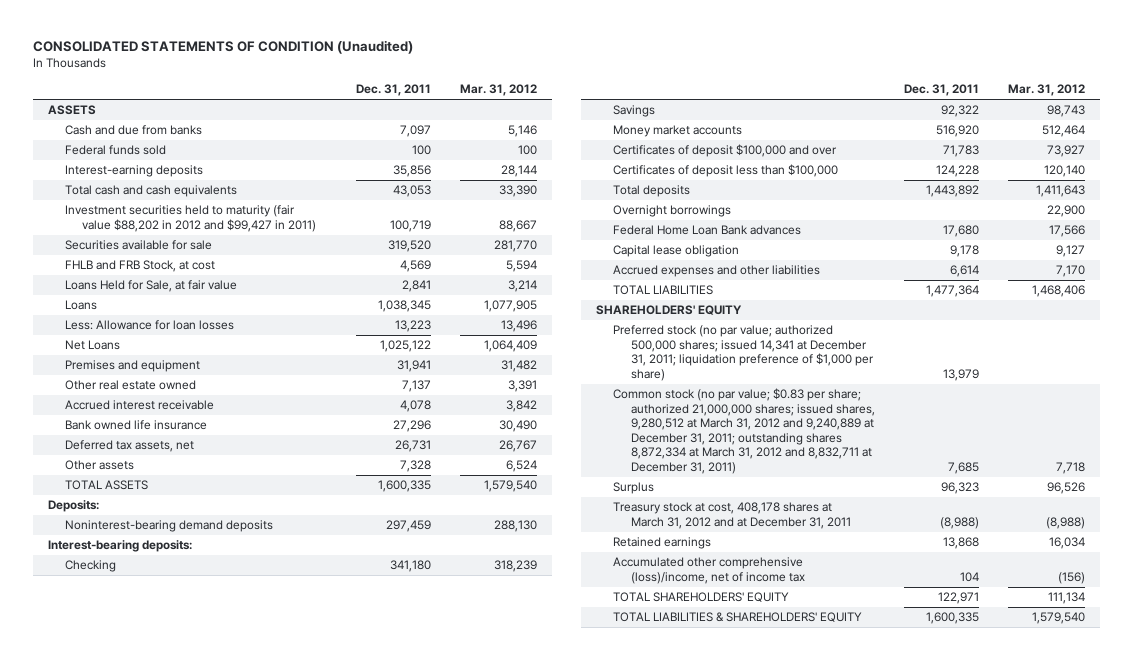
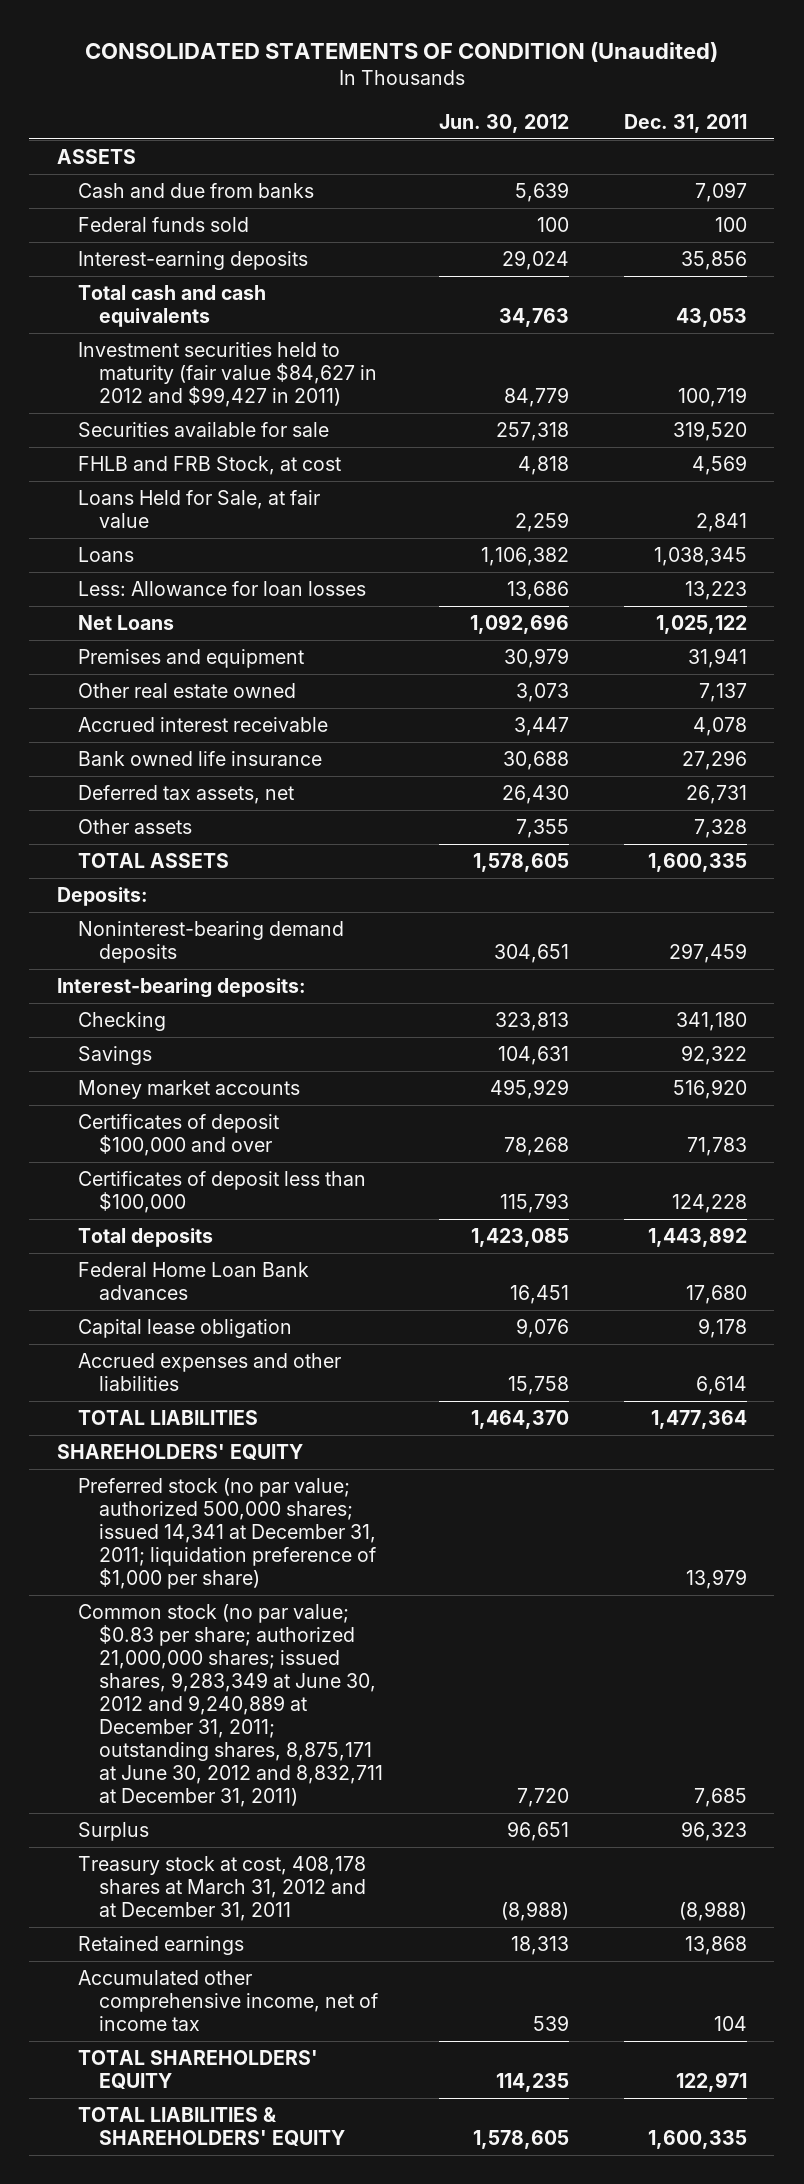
- | Dec. 31, 2011 | Mar. 31, 2012
+ | Jun. 30, 2012 | Dec. 31, 2011
- Investment securities held to maturity (fair value $88,202 in 2012 and $99,427 in 2011) | 100,719 | 88,667
+ Investment securities held to maturity (fair value $84,627 in 2012 and $99,427 in 2011) | 84,779 | 100,719
- Overnight borrowings | | 22,900
- Common stock (no par value; $0.83 per share; authorized 21,000,000 shares; issued shares, 9,280,512 at March 31, 2012 and 9,240,889 at December 31, 2011; outstanding shares 8,872,334 at March 31, 2012 and 8,832,711 at December 31, 2011) | 7,685 | 7,718
+ Common stock (no par value; $0.83 per share; authorized 21,000,000 shares; issued shares, 9,283,349 at June 30, 2012 and 9,240,889 at December 31, 2011; outstanding shares, 8,875,171 at June 30, 2012 and 8,832,711 at December 31, 2011) | 7,720 | 7,685
- Accumulated other comprehensive (loss)/income, net of income tax | 104 | (156)
+ Accumulated other comprehensive income, net of income tax | 539 | 104

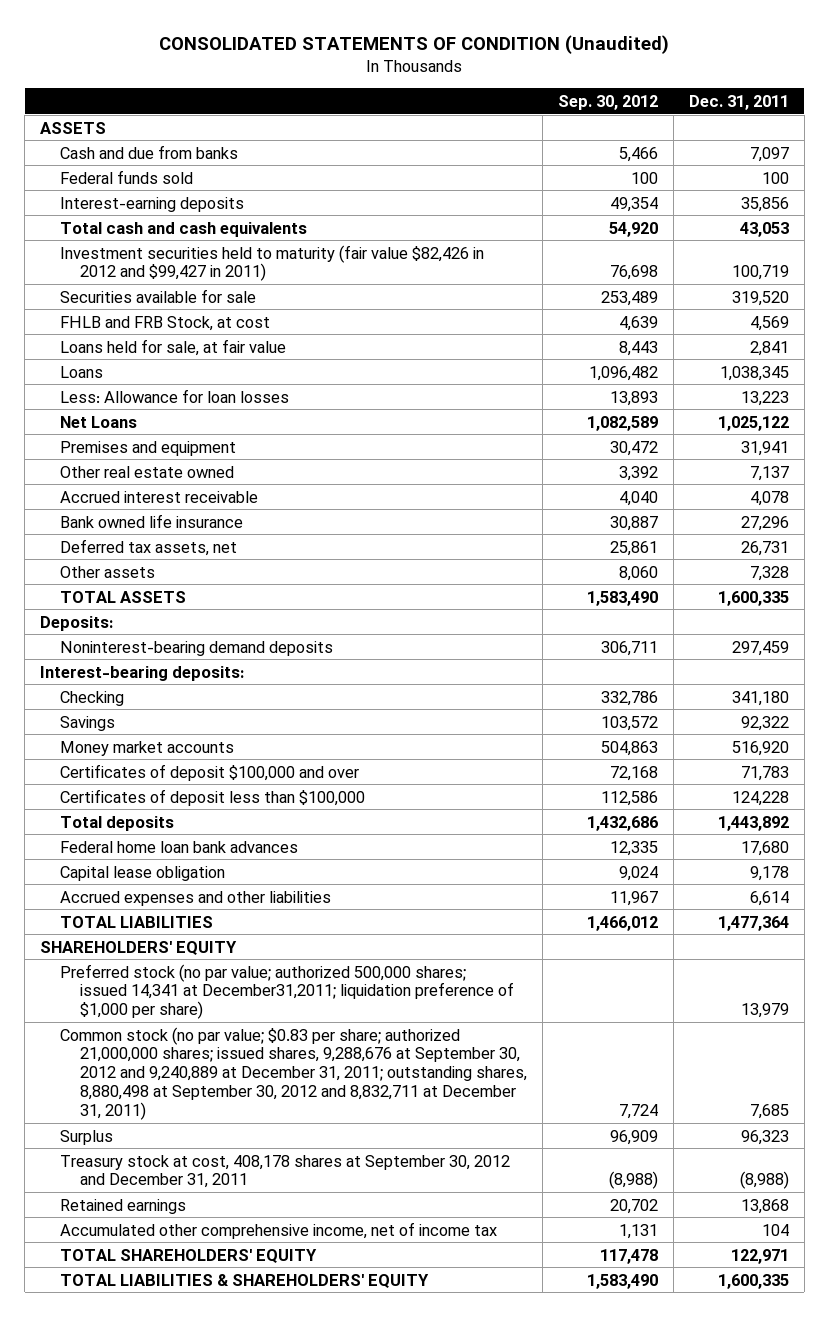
- | Jun. 30, 2012 | Dec. 31, 2011
+ | Sep. 30, 2012 | Dec. 31, 2011
- Investment securities held to maturity (fair value $84,627 in 2012 and $99,427 in 2011) | 84,779 | 100,719
+ Investment securities held to maturity (fair value $82,426 in 2012 and $99,427 in 2011) | 76,698 | 100,719
- Loans Held for Sale, at fair value | 2,259 | 2,841
+ Loans held for sale, at fair value | 8,443 | 2,841
- Federal Home Loan Bank advances | 16,451 | 17,680
+ Federal home loan bank advances | 12,335 | 17,680
- Preferred stock (no par value; authorized 500,000 shares; issued 14,341 at December 31, 2011; liquidation preference of $1,000 per share) | | 13,979
- Common stock (no par value; $0.83 per share; authorized 21,000,000 shares; issued shares, 9,283,349 at June 30, 2012 and 9,240,889 at December 31, 2011; outstanding shares, 8,875,171 at June 30, 2012 and 8,832,711 at December 31, 2011) | 7,720 | 7,685
+ Preferred stock (no par value; authorized 500,000 shares; issued 14,341 at December31,2011; liquidation preference of $1,000 per share) | | 13,979
+ Common stock (no par value; $0.83 per share; authorized 21,000,000 shares; issued shares, 9,288,676 at September 30, 2012 and 9,240,889 at December 31, 2011; outstanding shares, 8,880,498 at September 30, 2012 and 8,832,711 at December 31, 2011) | 7,724 | 7,685
- Treasury stock at cost, 408,178 shares at March 31, 2012 and at December 31, 2011 | (8,988) | (8,988)
+ Treasury stock at cost, 408,178 shares at September 30, 2012 and December 31, 2011 | (8,988) | (8,988)

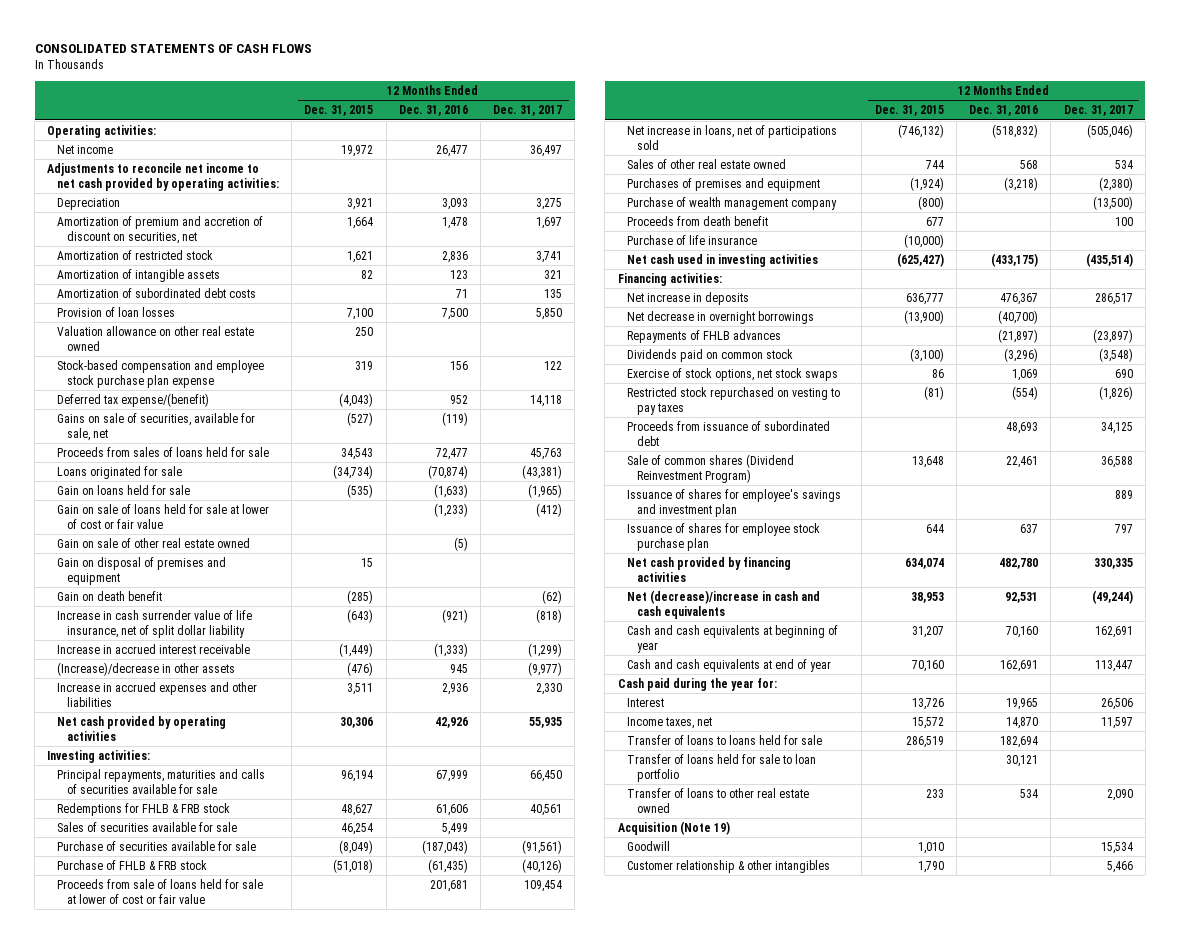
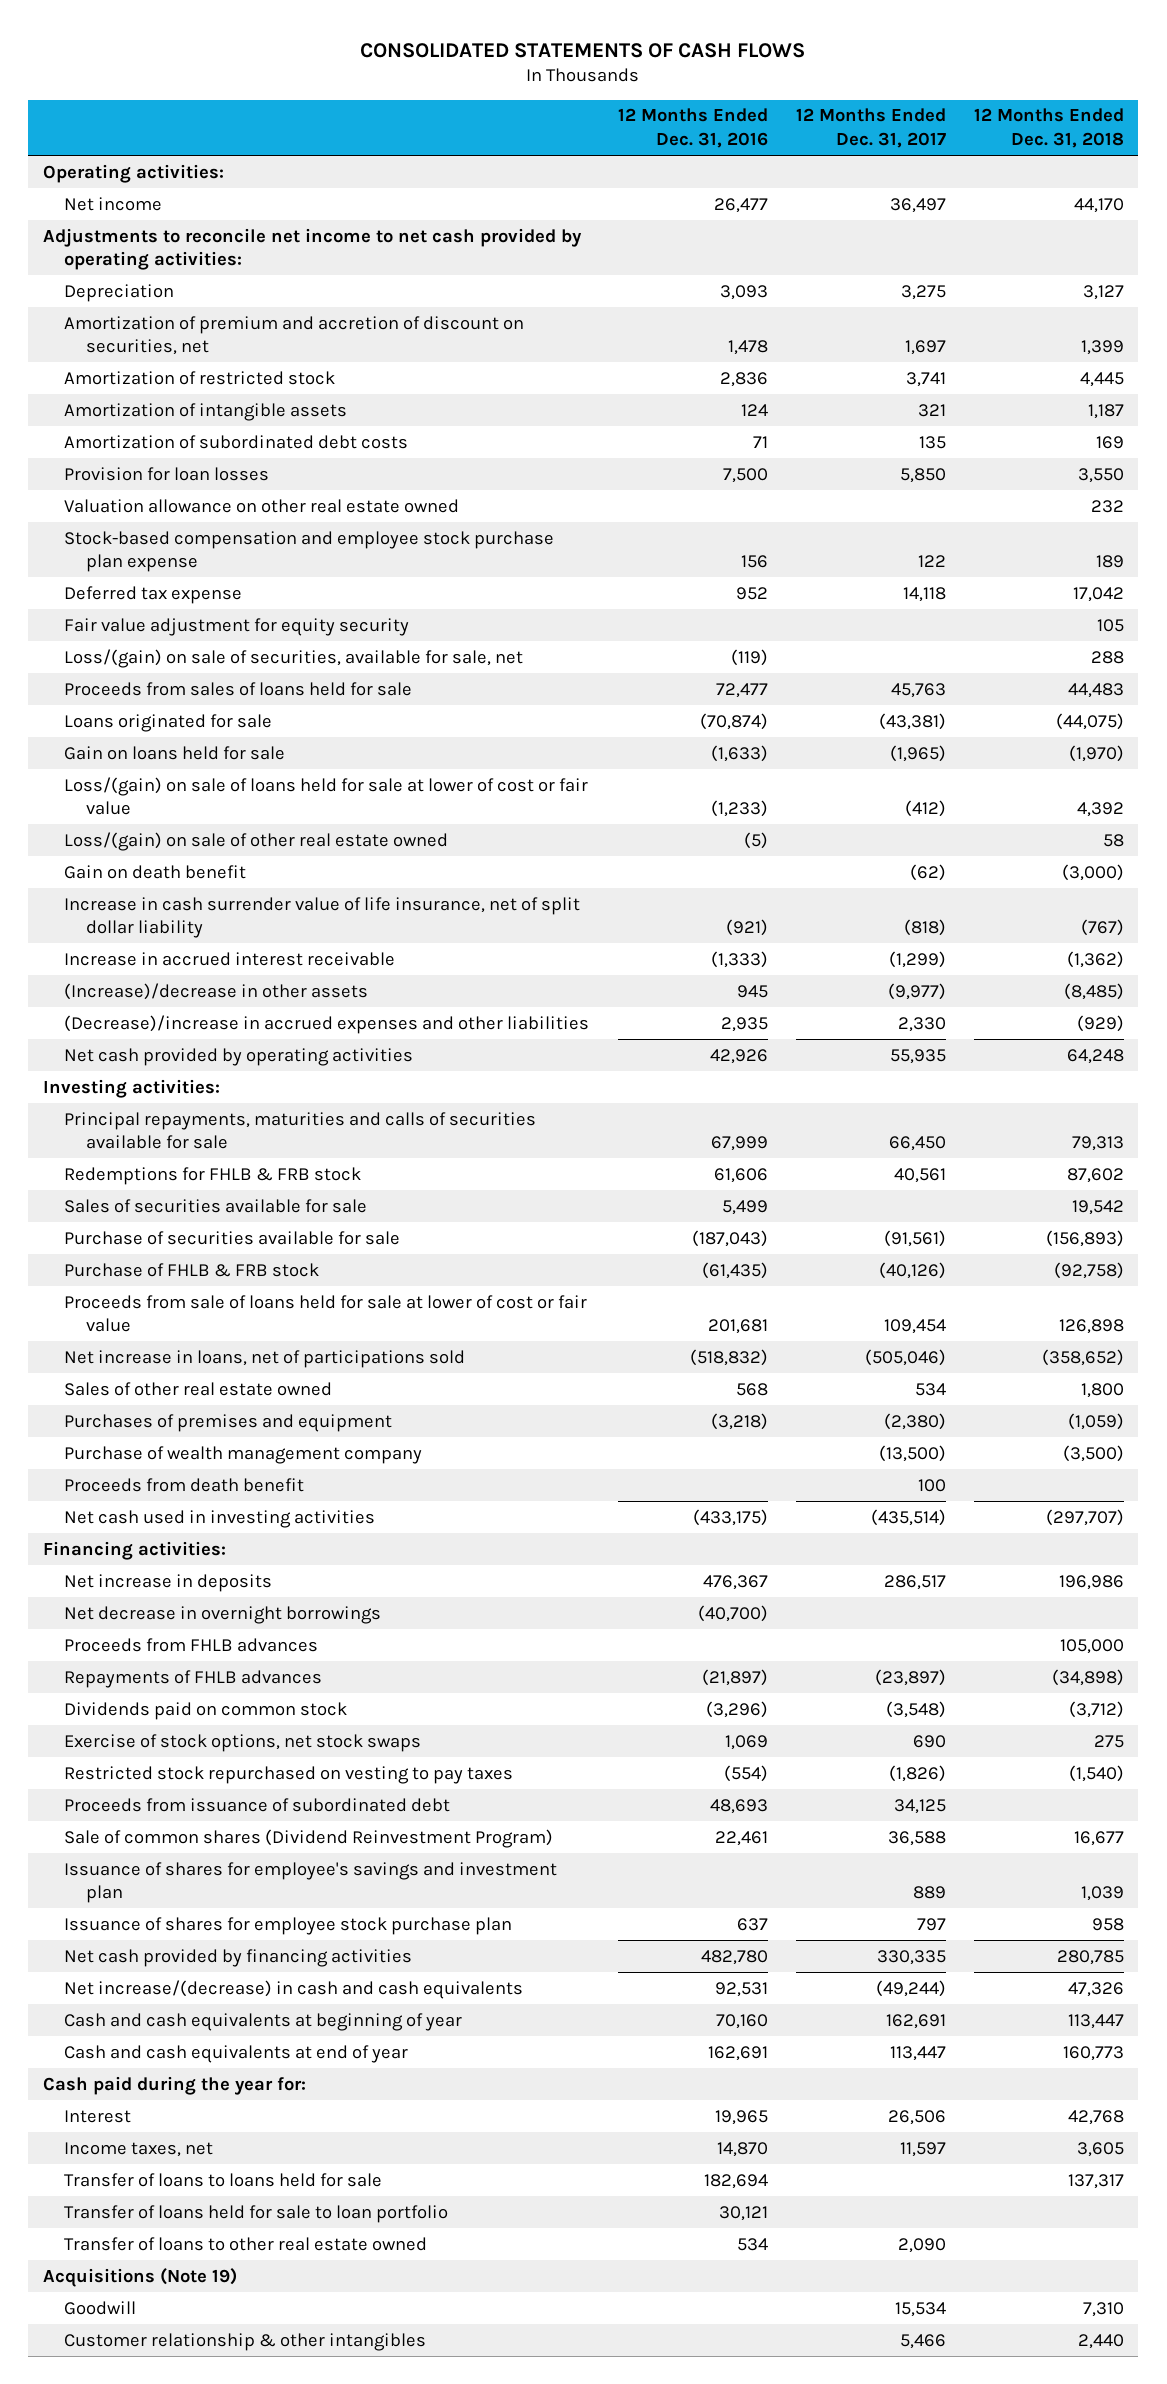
- | 12 Months Ended Dec. 31, 2015 | 12 Months Ended Dec. 31, 2016 | 12 Months Ended Dec. 31, 2017
+ | 12 Months Ended Dec. 31, 2016 | 12 Months Ended Dec. 31, 2017 | 12 Months Ended Dec. 31, 2018
- Amortization of intangible assets | 82 | 123 | 321
+ Amortization of intangible assets | 124 | 321 | 1,187
- Provision of loan losses | 7,100 | 7,500 | 5,850
+ Provision for loan losses | 7,500 | 5,850 | 3,550
- Deferred tax expense/(benefit) | (4,043) | 952 | 14,118
- Gains on sale of securities, available for sale, net | (527) | (119) |
+ Deferred tax expense | 952 | 14,118 | 17,042
+ Fair value adjustment for equity security | | | 105
+ Loss/(gain) on sale of securities, available for sale, net | (119) | | 288
- Gain on sale of loans held for sale at lower of cost or fair value | | (1,233) | (412)
- Gain on sale of other real estate owned | | (5) |
- Gain on disposal of premises and equipment | 15 | |
+ Loss/(gain) on sale of loans held for sale at lower of cost or fair value | (1,233) | (412) | 4,392
+ Loss/(gain) on sale of other real estate owned | (5) | | 58
- Increase in accrued expenses and other liabilities | 3,511 | 2,936 | 2,330
+ (Decrease)/increase in accrued expenses and other liabilities | 2,935 | 2,330 | (929)
- Purchase of life insurance | (10,000) | |
+ Proceeds from FHLB advances | | | 105,000
- Net (decrease)/increase in cash and cash equivalents | 38,953 | 92,531 | (49,244)
+ Net increase/(decrease) in cash and cash equivalents | 92,531 | (49,244) | 47,326
- Acquisition (Note 19)
+ Acquisitions (Note 19)

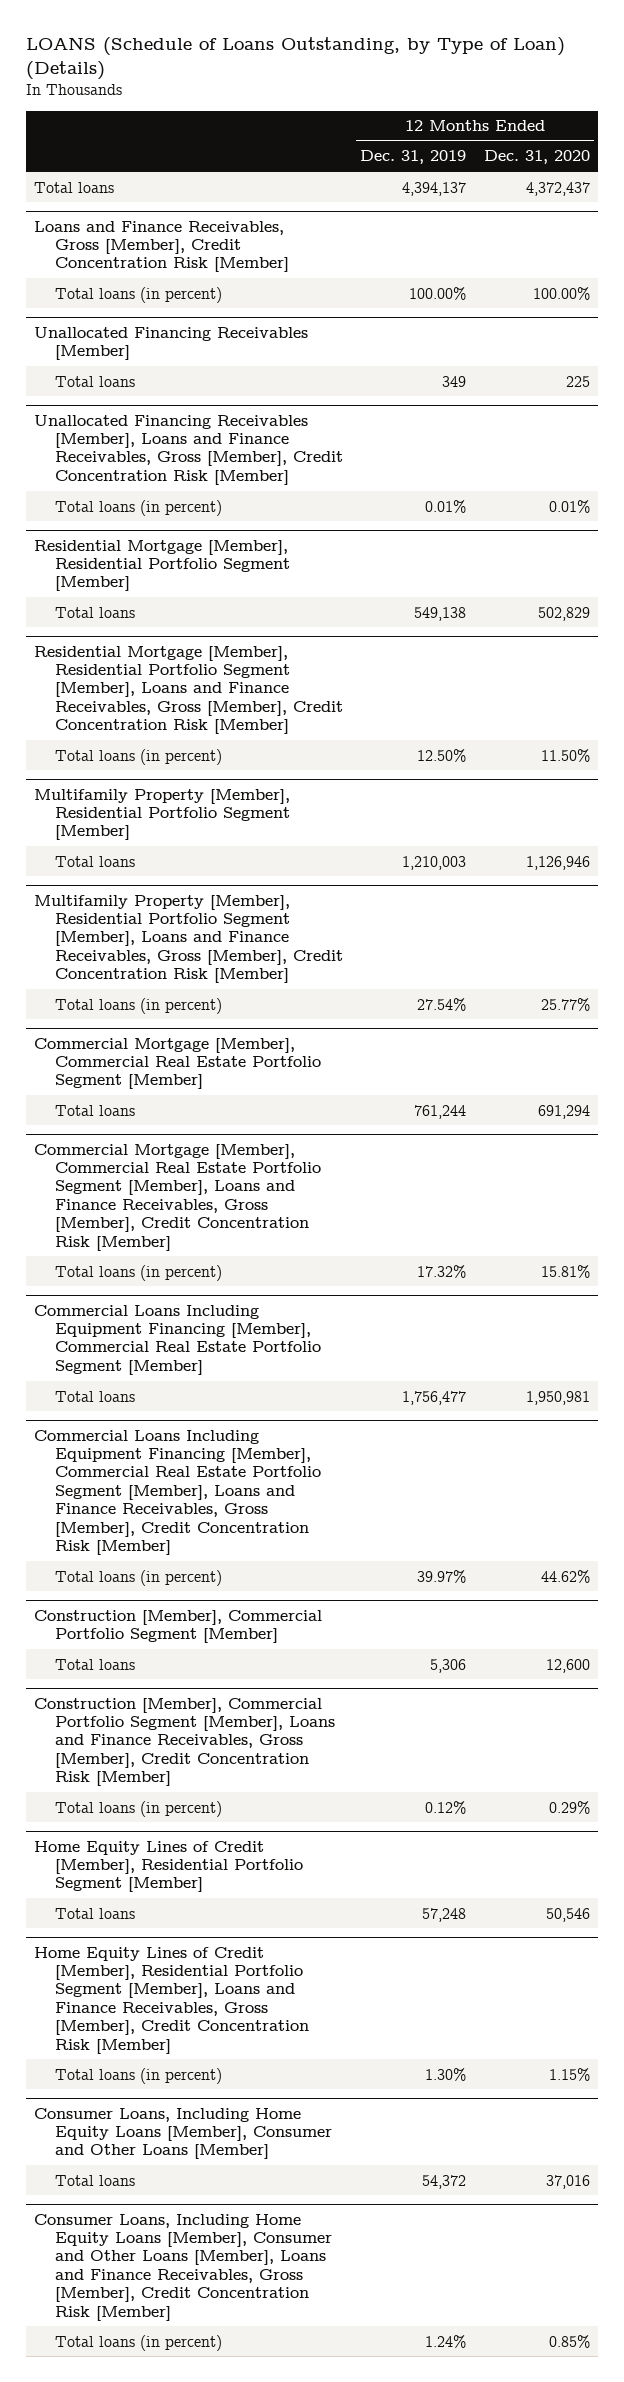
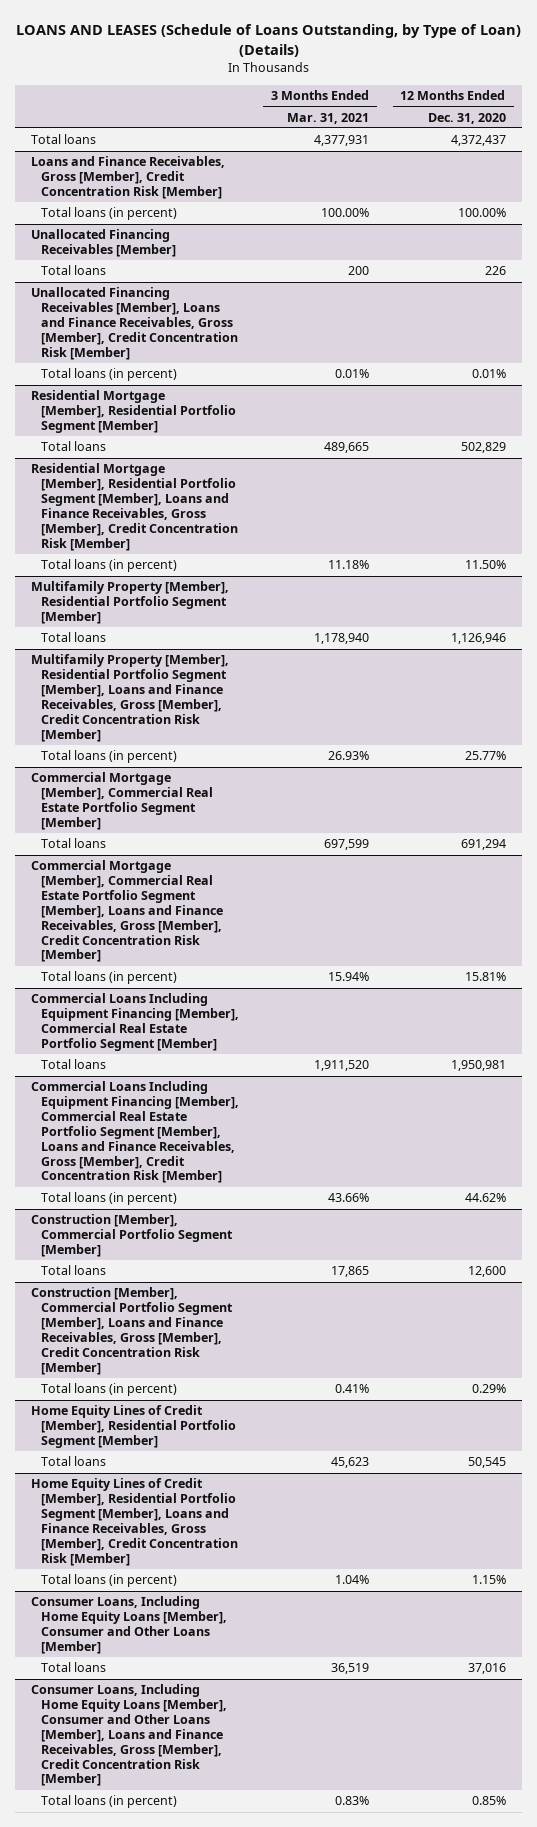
- LOANS (Schedule of Loans Outstanding, by Type of Loan) (Details)
+ LOANS AND LEASES (Schedule of Loans Outstanding, by Type of Loan) (Details)
- | 12 Months Ended Dec. 31, 2019 | 12 Months Ended Dec. 31, 2020
+ | 3 Months Ended Mar. 31, 2021 | 12 Months Ended Dec. 31, 2020
@ Unallocated Financing Receivables [Member]
- Total loans | 349 | 225
+ Total loans | 200 | 226
@ Home Equity Lines of Credit [Member], Residential Portfolio Segment [Member]
- Total loans | 57,248 | 50,546
+ Total loans | 45,623 | 50,545

